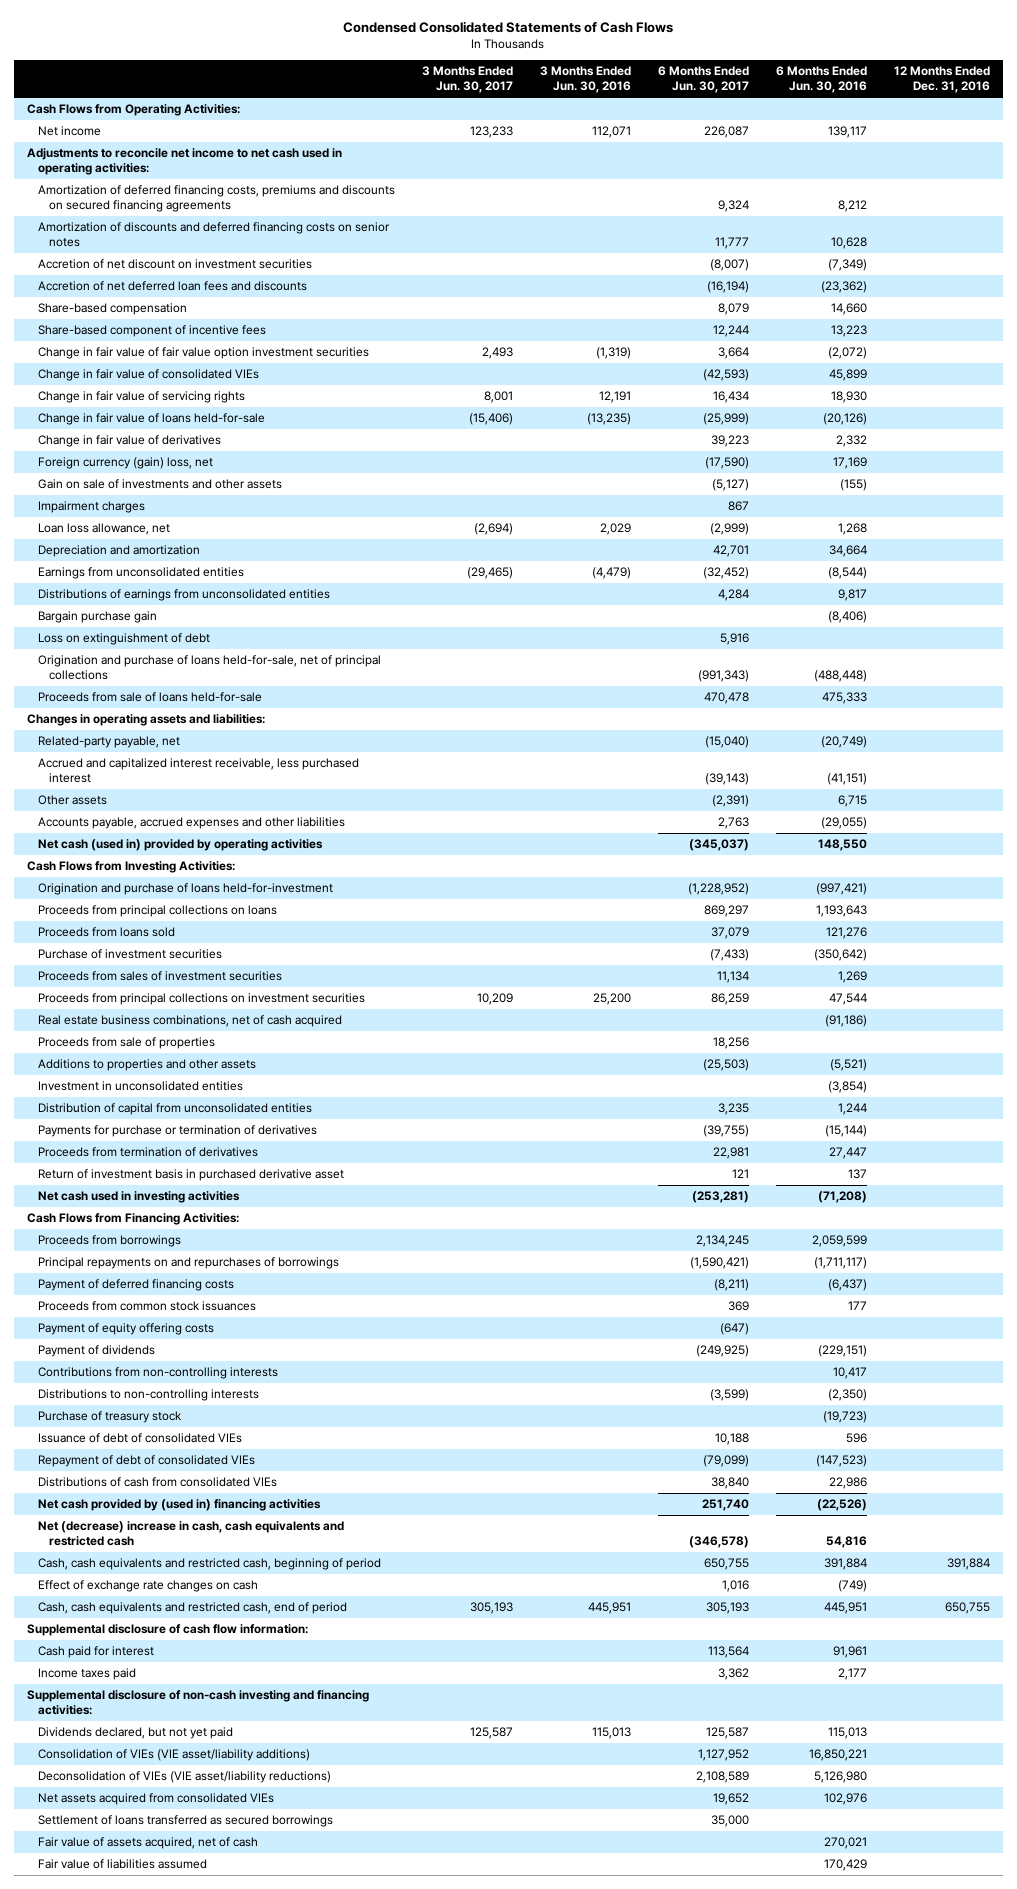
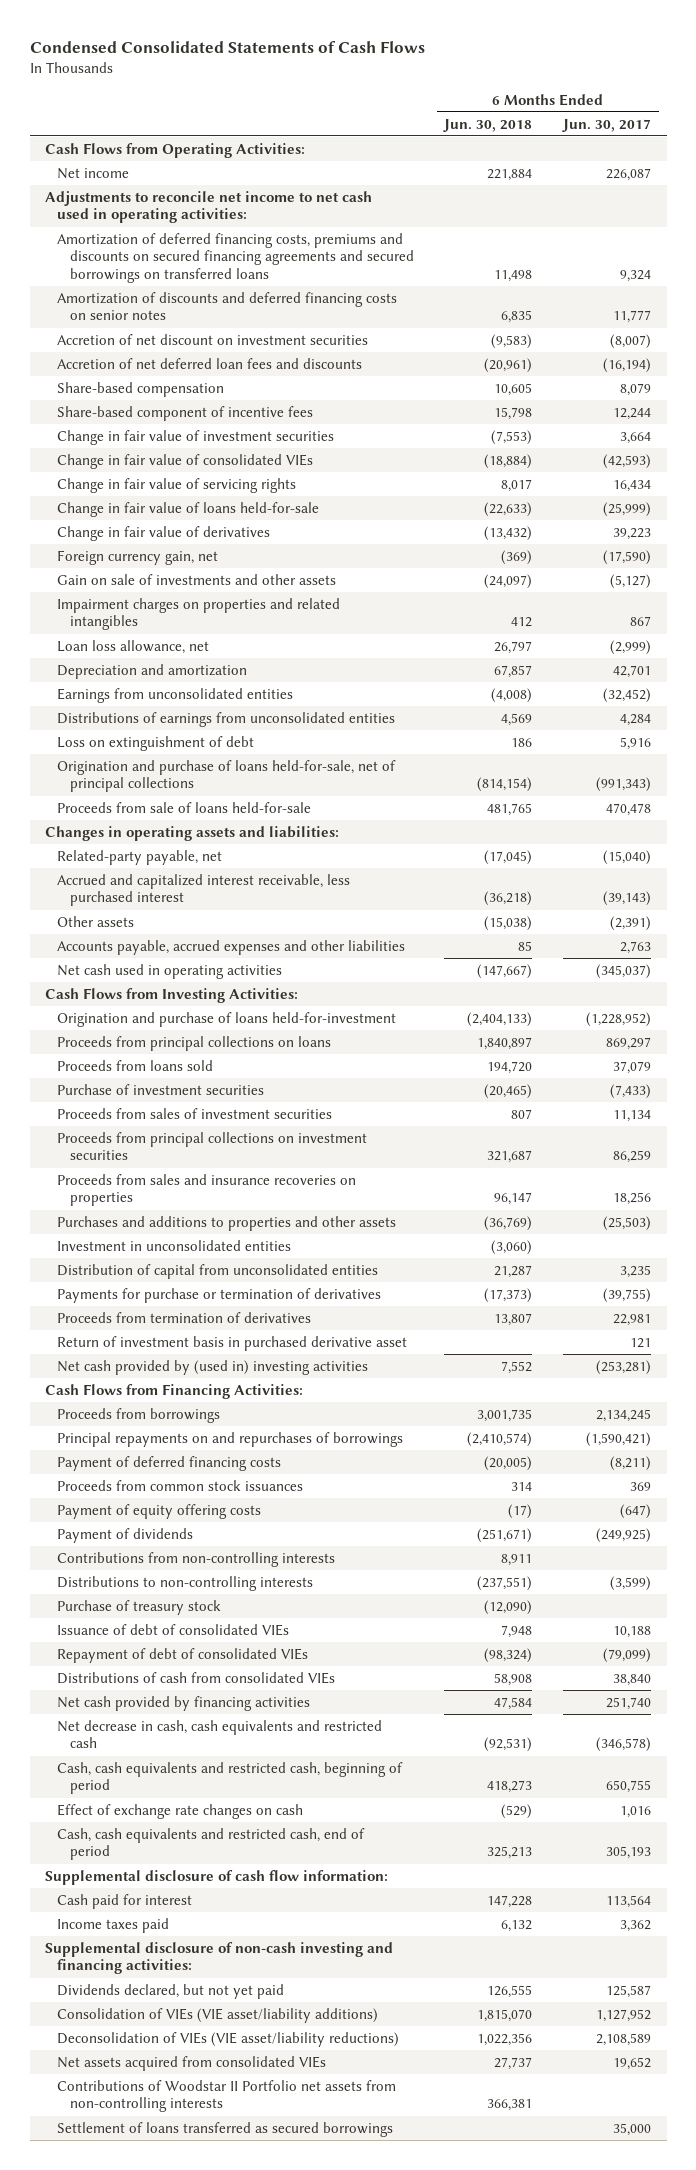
- | 3 Months Ended Jun. 30, 2017 | 3 Months Ended Jun. 30, 2016 | 6 Months Ended Jun. 30, 2017 | 6 Months Ended Jun. 30, 2016 | 12 Months Ended Dec. 31, 2016
+ | 6 Months Ended Jun. 30, 2018 | 6 Months Ended Jun. 30, 2017
- Amortization of deferred financing costs, premiums and discounts on secured financing agreements | | | 9,324 | 8,212 |
+ Amortization of deferred financing costs, premiums and discounts on secured financing agreements and secured borrowings on transferred loans | 11,498 | 9,324
- Change in fair value of fair value option investment securities | 2,493 | (1,319) | 3,664 | (2,072) |
+ Change in fair value of investment securities | (7,553) | 3,664
- Foreign currency (gain) loss, net | | | (17,590) | 17,169 |
+ Foreign currency gain, net | (369) | (17,590)
- Impairment charges | | | 867 | |
+ Impairment charges on properties and related intangibles | 412 | 867
- Bargain purchase gain | | | | (8,406) |
- Net cash (used in) provided by operating activities | | | (345,037) | 148,550 |
+ Net cash used in operating activities | (147,667) | (345,037)
- Real estate business combinations, net of cash acquired | | | | (91,186) |
- Proceeds from sale of properties | | | 18,256 | |
- Additions to properties and other assets | | | (25,503) | (5,521) |
+ Proceeds from sales and insurance recoveries on properties | 96,147 | 18,256
+ Purchases and additions to properties and other assets | (36,769) | (25,503)
- Net cash used in investing activities | | | (253,281) | (71,208) |
+ Net cash provided by (used in) investing activities | 7,552 | (253,281)
- Net cash provided by (used in) financing activities | | | 251,740 | (22,526) |
- Net (decrease) increase in cash, cash equivalents and restricted cash | | | (346,578) | 54,816 |
+ Net cash provided by financing activities | 47,584 | 251,740
+ Net decrease in cash, cash equivalents and restricted cash | (92,531) | (346,578)
+ Contributions of Woodstar II Portfolio net assets from non-controlling interests | 366,381 |
- Fair value of assets acquired, net of cash | | | | 270,021 |
- Fair value of liabilities assumed | | | | 170,429 |

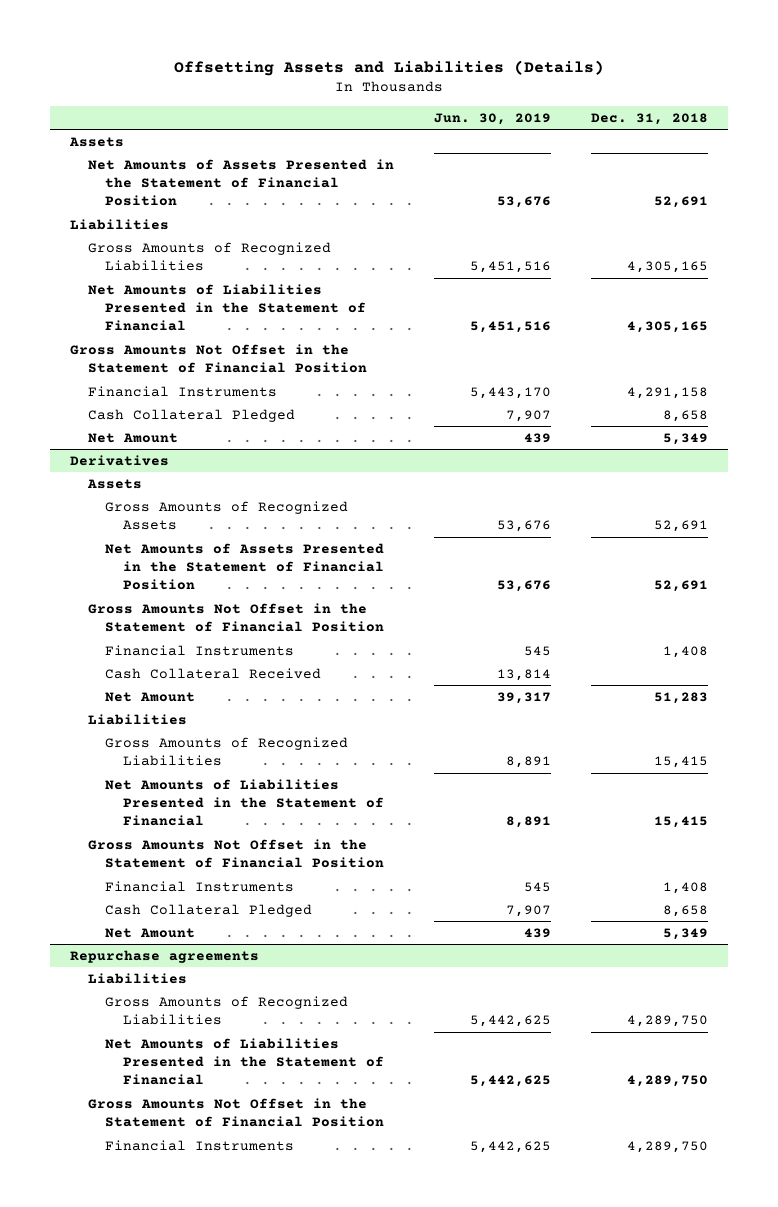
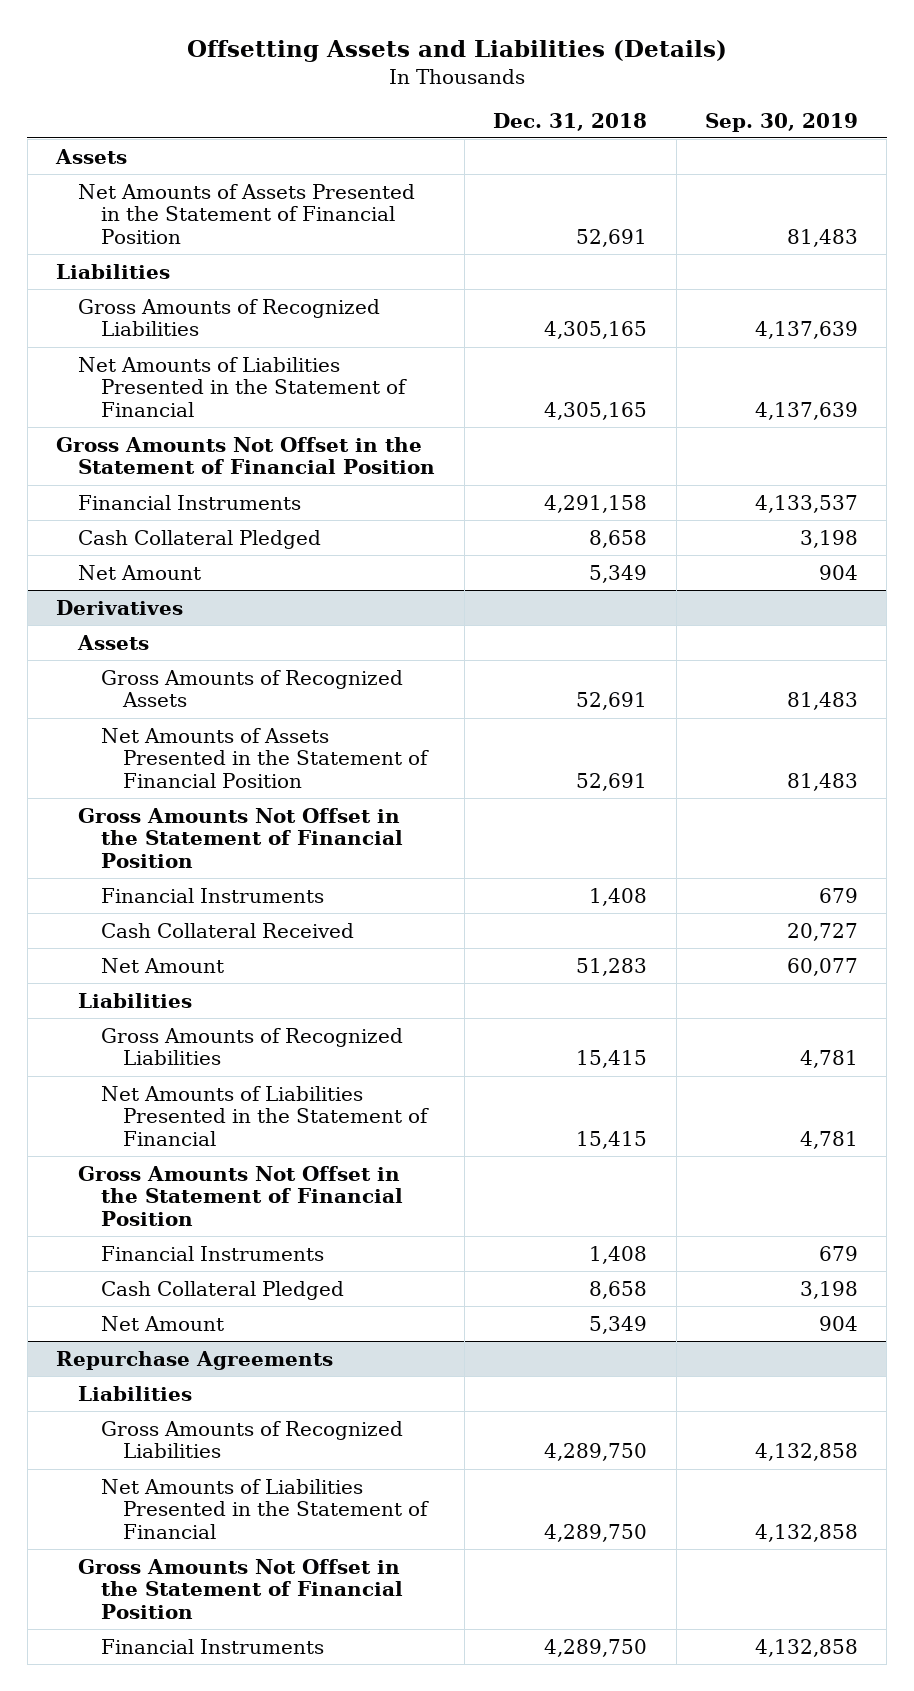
- | Jun. 30, 2019 | Dec. 31, 2018
+ | Dec. 31, 2018 | Sep. 30, 2019
- Repurchase agreements
+ Repurchase Agreements

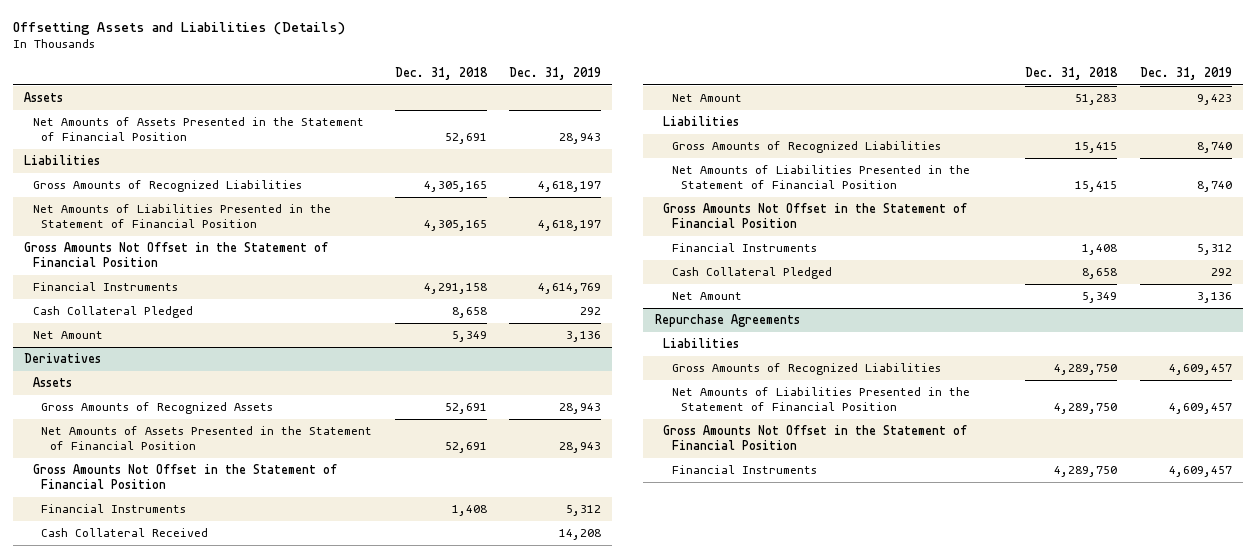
- | Dec. 31, 2018 | Sep. 30, 2019
+ | Dec. 31, 2018 | Dec. 31, 2019
- Net Amounts of Liabilities Presented in the Statement of Financial | 4,305,165 | 4,137,639
+ Net Amounts of Liabilities Presented in the Statement of Financial Position | 4,305,165 | 4,618,197
@ Derivatives
- Net Amounts of Liabilities Presented in the Statement of Financial | 15,415 | 4,781
+ Net Amounts of Liabilities Presented in the Statement of Financial Position | 15,415 | 8,740
@ Repurchase Agreements
- Net Amounts of Liabilities Presented in the Statement of Financial | 4,289,750 | 4,132,858
+ Net Amounts of Liabilities Presented in the Statement of Financial Position | 4,289,750 | 4,609,457

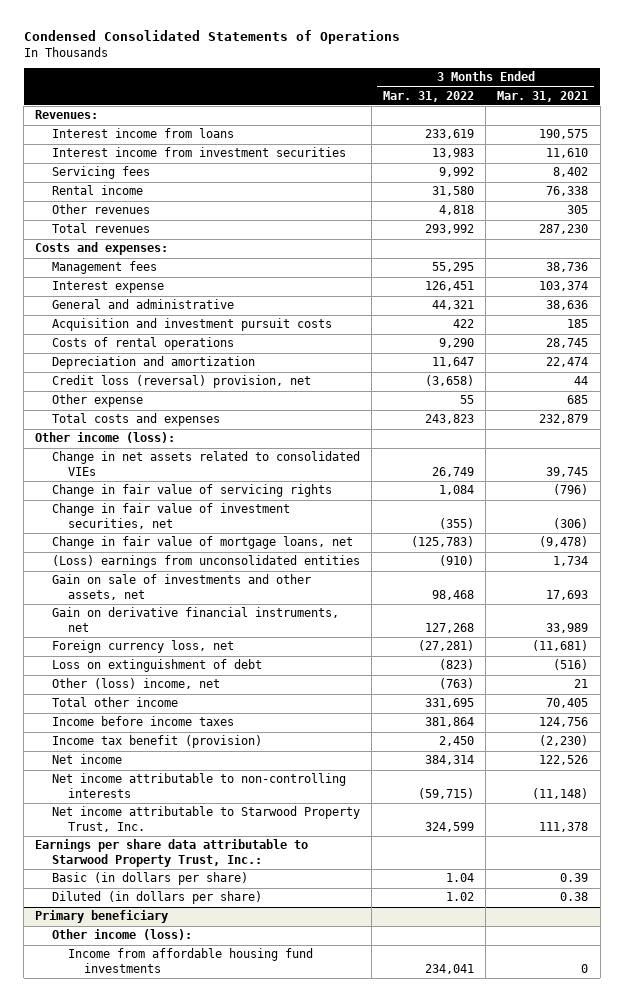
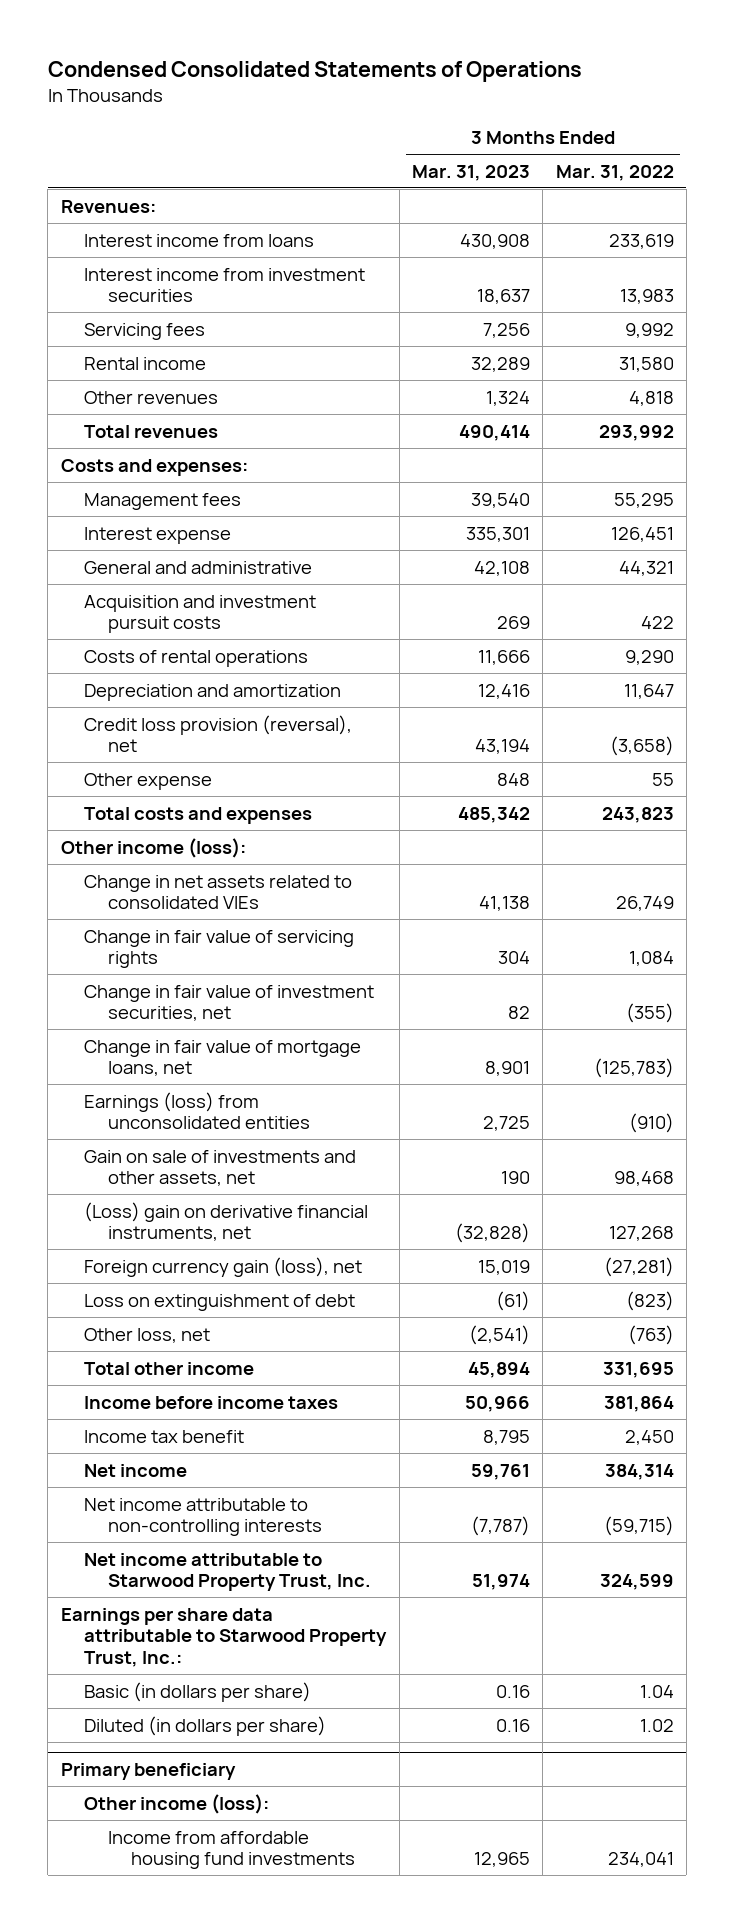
- | 3 Months Ended Mar. 31, 2022 | 3 Months Ended Mar. 31, 2021
+ | 3 Months Ended Mar. 31, 2023 | 3 Months Ended Mar. 31, 2022
- Credit loss (reversal) provision, net | (3,658) | 44
+ Credit loss provision (reversal), net | 43,194 | (3,658)
- (Loss) earnings from unconsolidated entities | (910) | 1,734
+ Earnings (loss) from unconsolidated entities | 2,725 | (910)
- Gain on derivative financial instruments, net | 127,268 | 33,989
- Foreign currency loss, net | (27,281) | (11,681)
+ (Loss) gain on derivative financial instruments, net | (32,828) | 127,268
+ Foreign currency gain (loss), net | 15,019 | (27,281)
- Other (loss) income, net | (763) | 21
+ Other loss, net | (2,541) | (763)
- Income tax benefit (provision) | 2,450 | (2,230)
+ Income tax benefit | 8,795 | 2,450

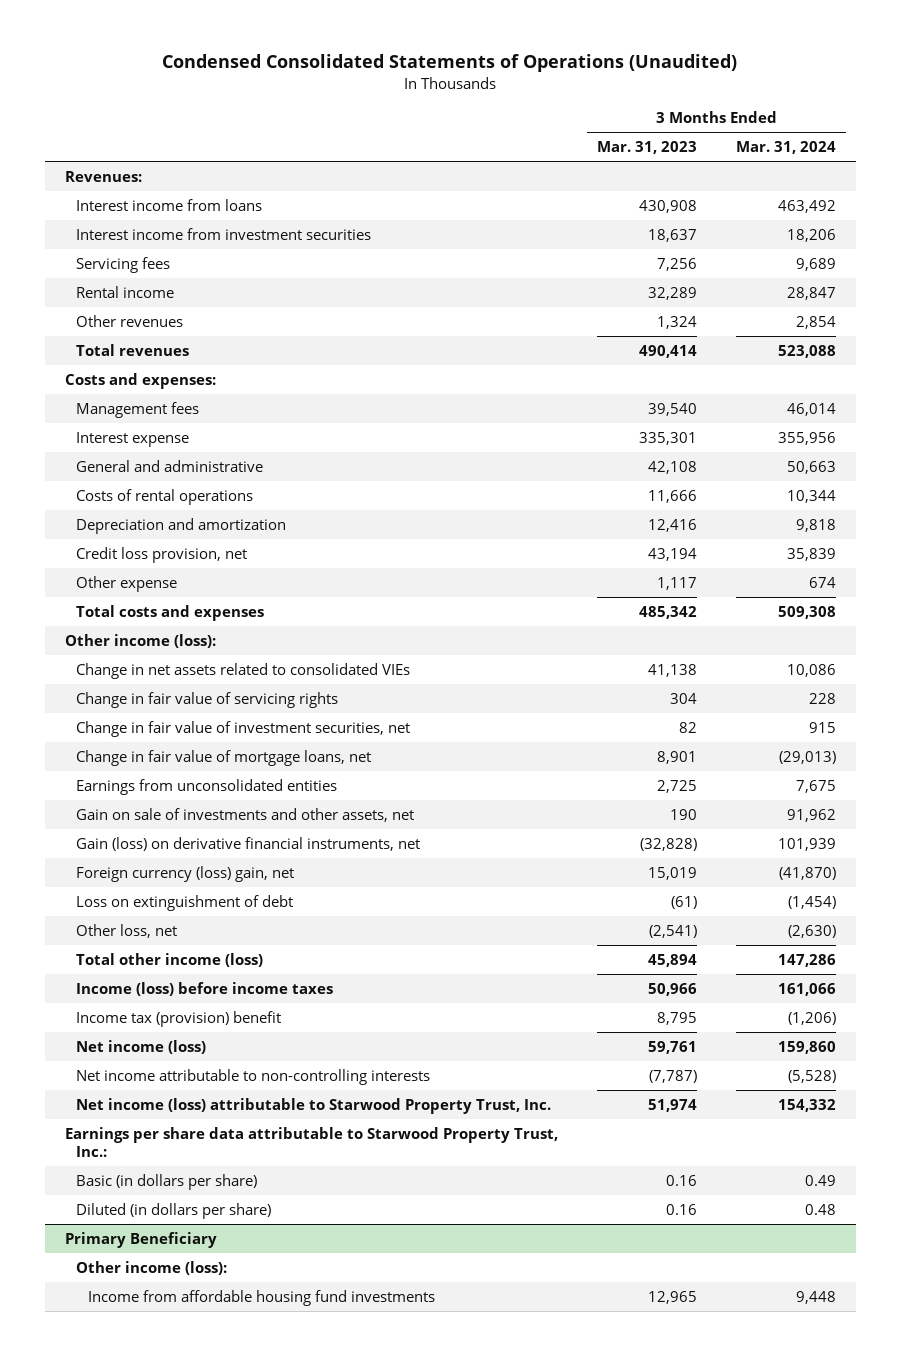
- Condensed Consolidated Statements of Operations
+ Condensed Consolidated Statements of Operations (Unaudited)
- | 3 Months Ended Mar. 31, 2023 | 3 Months Ended Mar. 31, 2022
+ | 3 Months Ended Mar. 31, 2023 | 3 Months Ended Mar. 31, 2024
- Acquisition and investment pursuit costs | 269 | 422
- Credit loss provision (reversal), net | 43,194 | (3,658)
- Other expense | 848 | 55
+ Credit loss provision, net | 43,194 | 35,839
+ Other expense | 1,117 | 674
- Earnings (loss) from unconsolidated entities | 2,725 | (910)
+ Earnings from unconsolidated entities | 2,725 | 7,675
- (Loss) gain on derivative financial instruments, net | (32,828) | 127,268
- Foreign currency gain (loss), net | 15,019 | (27,281)
+ Gain (loss) on derivative financial instruments, net | (32,828) | 101,939
+ Foreign currency (loss) gain, net | 15,019 | (41,870)
- Total other income | 45,894 | 331,695
- Income before income taxes | 50,966 | 381,864
- Income tax benefit | 8,795 | 2,450
- Net income | 59,761 | 384,314
+ Total other income (loss) | 45,894 | 147,286
+ Income (loss) before income taxes | 50,966 | 161,066
+ Income tax (provision) benefit | 8,795 | (1,206)
+ Net income (loss) | 59,761 | 159,860
- Net income attributable to Starwood Property Trust, Inc. | 51,974 | 324,599
+ Net income (loss) attributable to Starwood Property Trust, Inc. | 51,974 | 154,332
- Primary beneficiary
+ Primary Beneficiary

